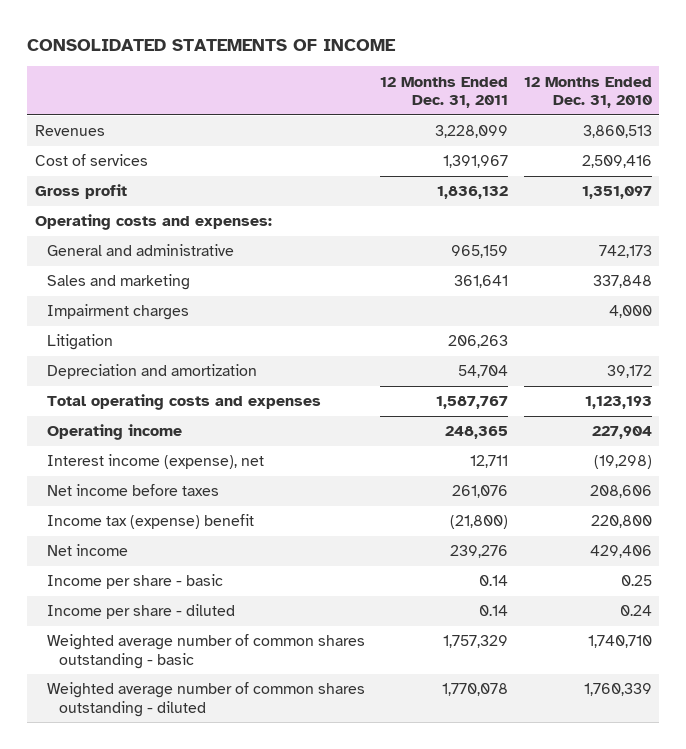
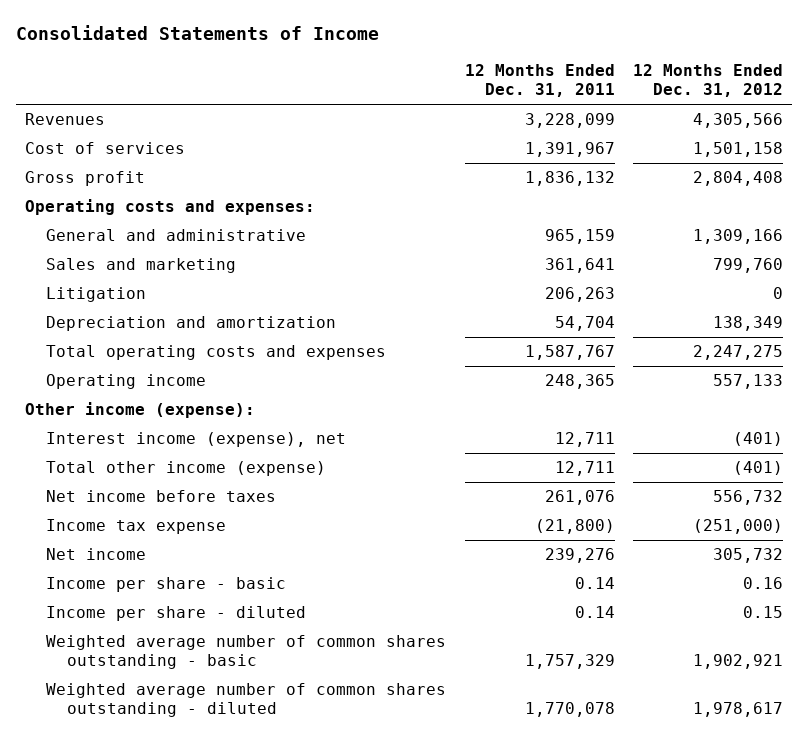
- CONSOLIDATED STATEMENTS OF INCOME
+ Consolidated Statements of Income
- | 12 Months Ended Dec. 31, 2011 | 12 Months Ended Dec. 31, 2010
+ | 12 Months Ended Dec. 31, 2011 | 12 Months Ended Dec. 31, 2012
- Impairment charges | | 4,000
+ Other income (expense):
+ Total other income (expense) | 12,711 | (401)
- Income tax (expense) benefit | (21,800) | 220,800
+ Income tax expense | (21,800) | (251,000)

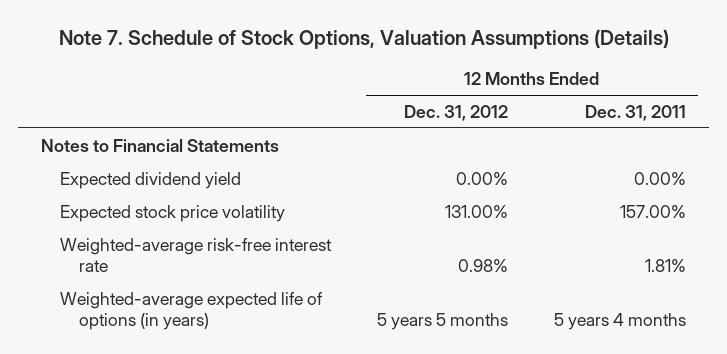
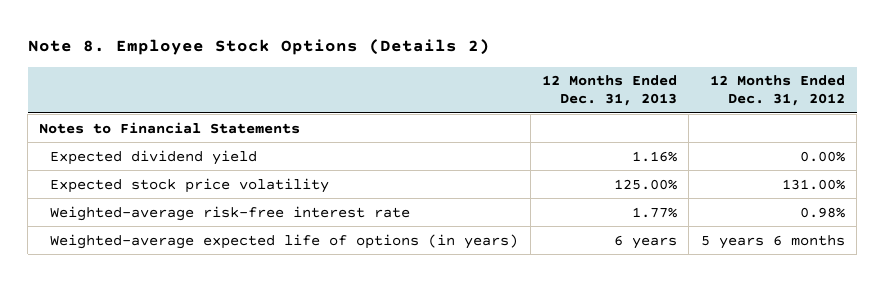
- Note 7. Schedule of Stock Options, Valuation Assumptions (Details)
+ Note 8. Employee Stock Options (Details 2)
- | 12 Months Ended Dec. 31, 2012 | 12 Months Ended Dec. 31, 2011
+ | 12 Months Ended Dec. 31, 2013 | 12 Months Ended Dec. 31, 2012
- Weighted-average expected life of options (in years) | 5 years 5 months | 5 years 4 months
+ Weighted-average expected life of options (in years) | 6 years | 5 years 6 months

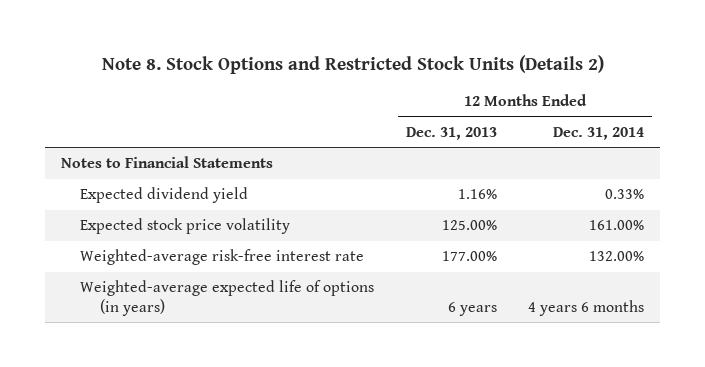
- Note 8. Employee Stock Options (Details 2)
+ Note 8. Stock Options and Restricted Stock Units (Details 2)
- | 12 Months Ended Dec. 31, 2013 | 12 Months Ended Dec. 31, 2012
+ | 12 Months Ended Dec. 31, 2013 | 12 Months Ended Dec. 31, 2014
- Weighted-average risk-free interest rate | 1.77% | 0.98%
+ Weighted-average risk-free interest rate | 177.00% | 132.00%

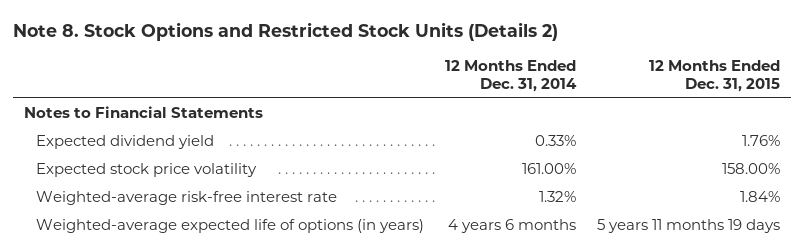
- | 12 Months Ended Dec. 31, 2013 | 12 Months Ended Dec. 31, 2014
+ | 12 Months Ended Dec. 31, 2014 | 12 Months Ended Dec. 31, 2015
- Weighted-average risk-free interest rate | 177.00% | 132.00%
+ Weighted-average risk-free interest rate | 1.32% | 1.84%

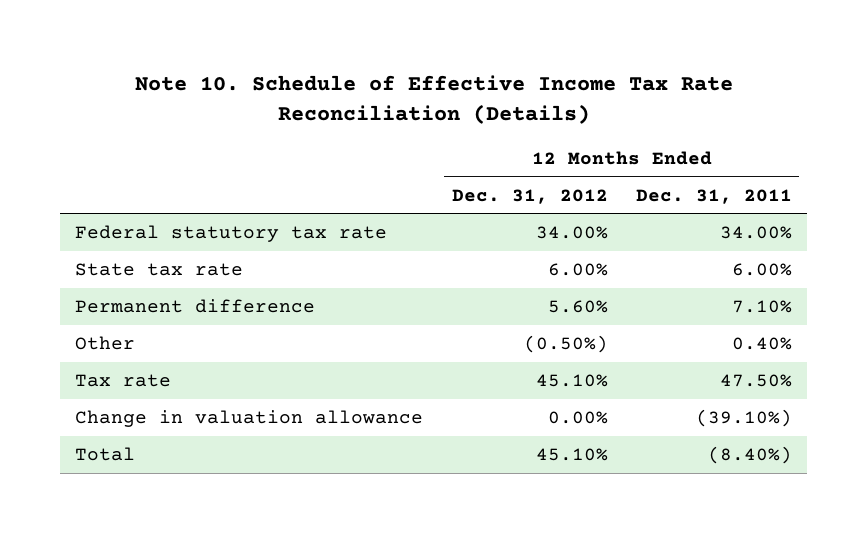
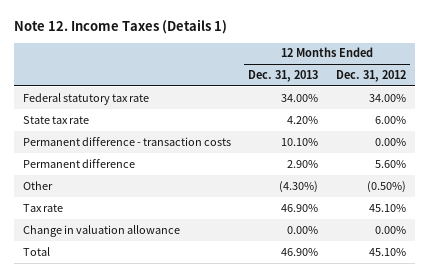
- Note 10. Schedule of Effective Income Tax Rate Reconciliation (Details)
+ Note 12. Income Taxes (Details 1)
- | 12 Months Ended Dec. 31, 2012 | 12 Months Ended Dec. 31, 2011
+ | 12 Months Ended Dec. 31, 2013 | 12 Months Ended Dec. 31, 2012
+ Permanent difference - transaction costs | 10.10% | 0.00%

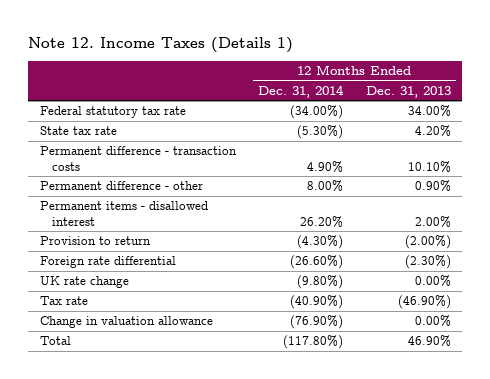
- | 12 Months Ended Dec. 31, 2013 | 12 Months Ended Dec. 31, 2012
+ | 12 Months Ended Dec. 31, 2014 | 12 Months Ended Dec. 31, 2013
- Permanent difference | 2.90% | 5.60%
- Other | (4.30%) | (0.50%)
- Tax rate | 46.90% | 45.10%
+ Permanent difference - other | 8.00% | 0.90%
+ Permanent items - disallowed interest | 26.20% | 2.00%
+ Provision to return | (4.30%) | (2.00%)
+ Foreign rate differential | (26.60%) | (2.30%)
+ UK rate change | (9.80%) | 0.00%
+ Tax rate | (40.90%) | (46.90%)

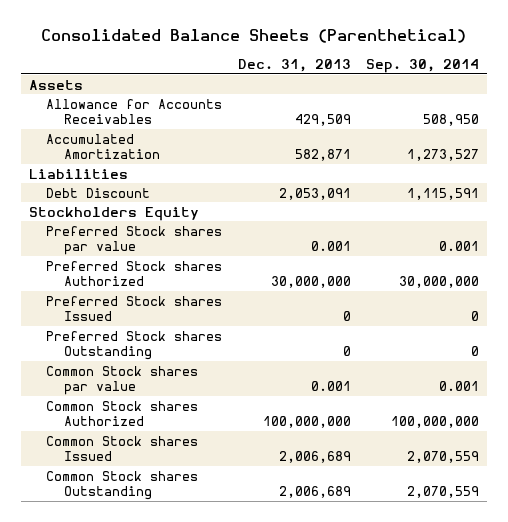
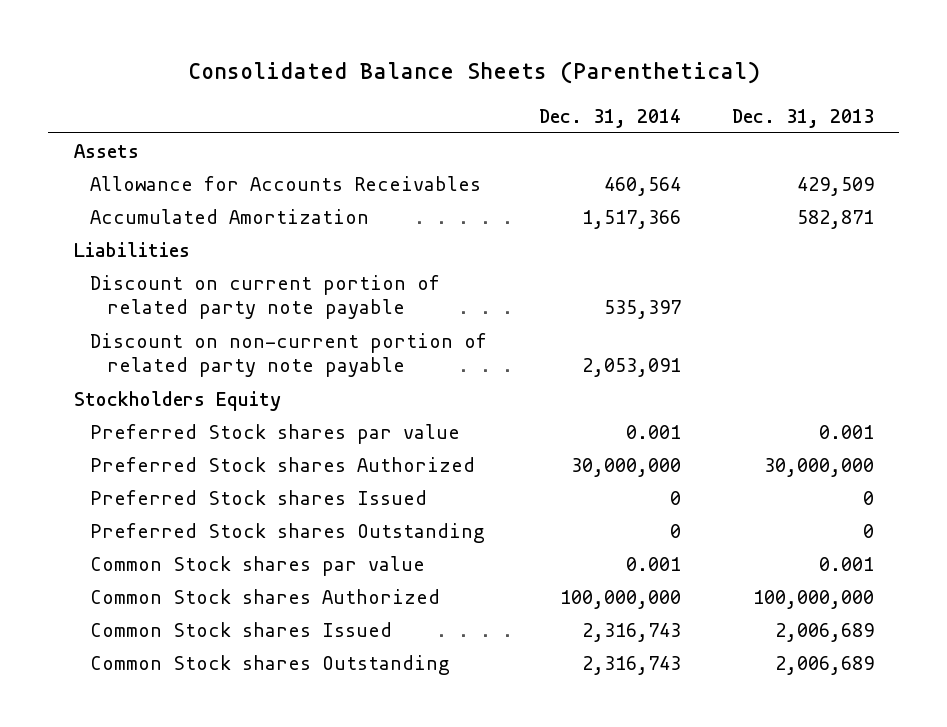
- | Dec. 31, 2013 | Sep. 30, 2014
+ | Dec. 31, 2014 | Dec. 31, 2013
- Debt Discount | 2,053,091 | 1,115,591
+ Discount on current portion of related party note payable | 535,397 |
+ Discount on non-current portion of related party note payable | 2,053,091 |

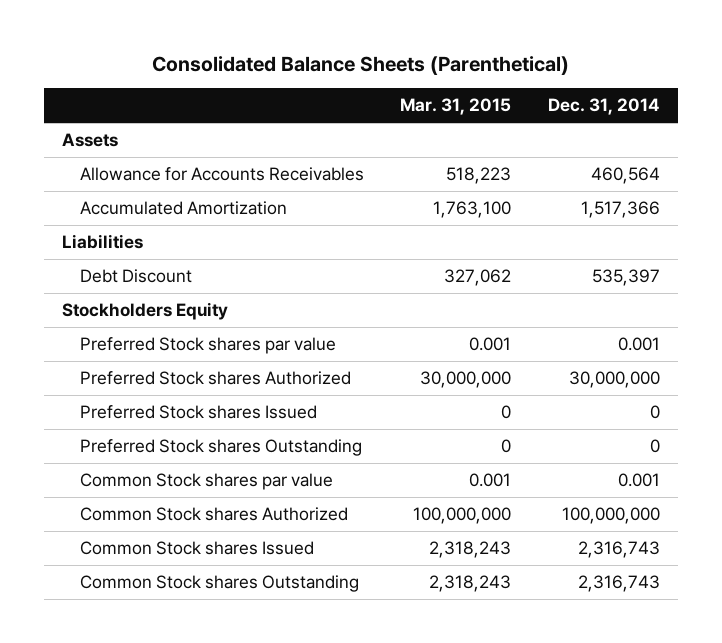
- | Dec. 31, 2014 | Dec. 31, 2013
+ | Mar. 31, 2015 | Dec. 31, 2014
- Discount on current portion of related party note payable | 535,397 |
- Discount on non-current portion of related party note payable | 2,053,091 |
+ Debt Discount | 327,062 | 535,397

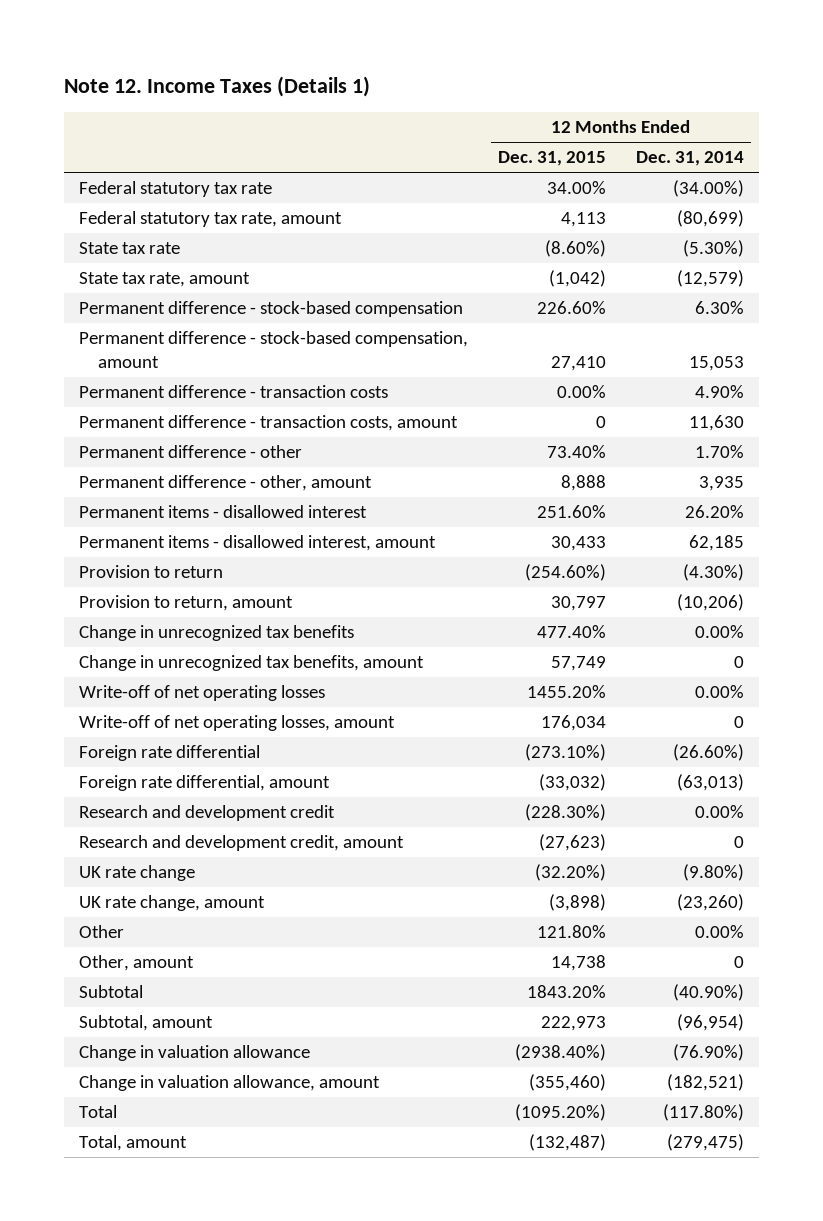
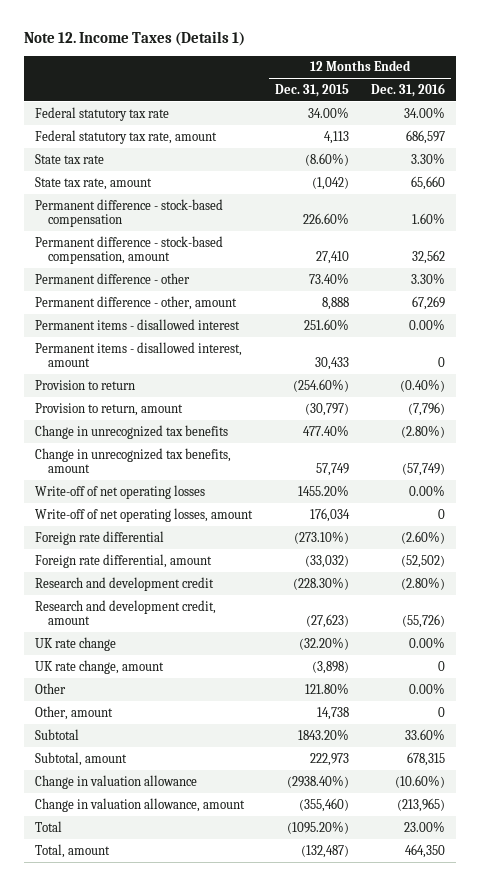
- | 12 Months Ended Dec. 31, 2015 | 12 Months Ended Dec. 31, 2014
+ | 12 Months Ended Dec. 31, 2015 | 12 Months Ended Dec. 31, 2016
- Permanent difference - transaction costs | 0.00% | 4.90%
- Permanent difference - transaction costs, amount | 0 | 11,630
- Provision to return, amount | 30,797 | (10,206)
+ Provision to return, amount | (30,797) | (7,796)

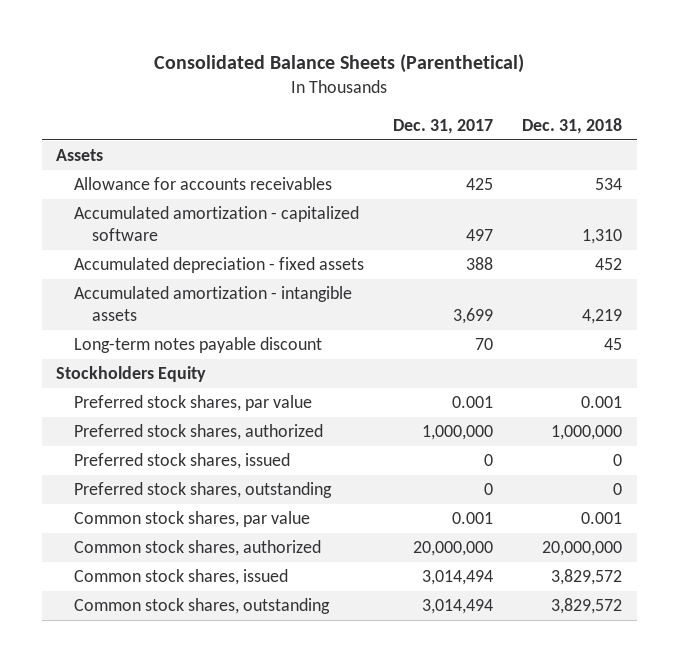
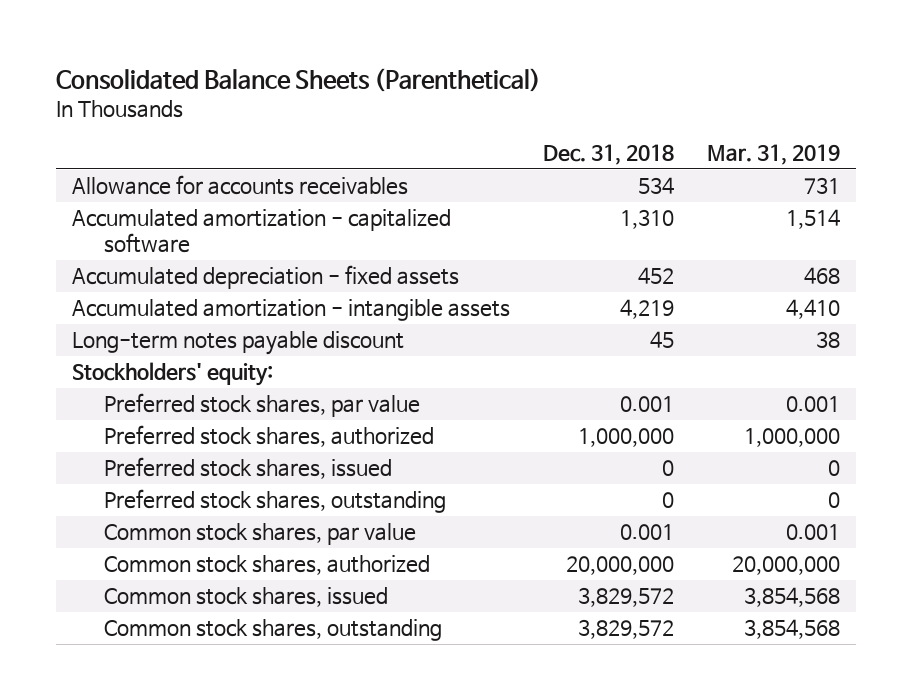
- | Dec. 31, 2017 | Dec. 31, 2018
+ | Dec. 31, 2018 | Mar. 31, 2019
- Assets
- Stockholders Equity
+ Stockholders' equity:

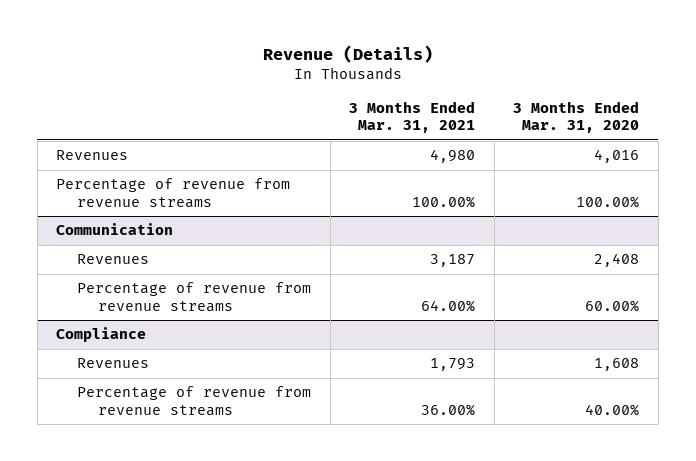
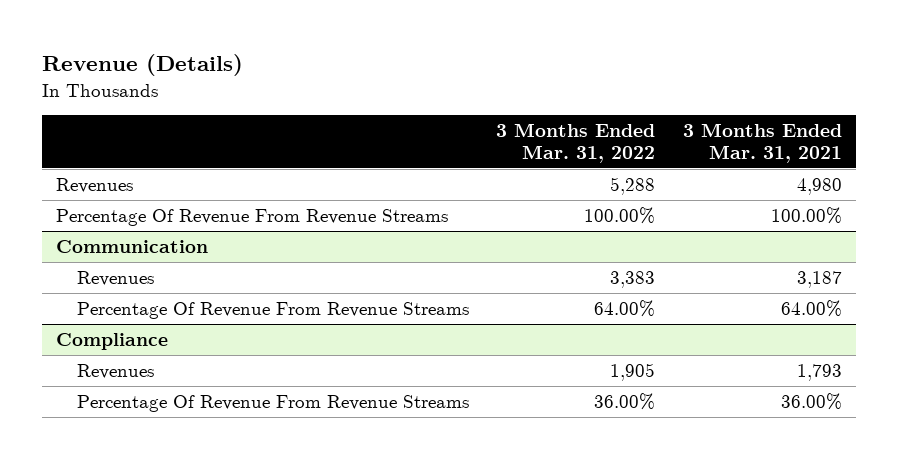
- | 3 Months Ended Mar. 31, 2021 | 3 Months Ended Mar. 31, 2020
+ | 3 Months Ended Mar. 31, 2022 | 3 Months Ended Mar. 31, 2021
- Percentage of revenue from revenue streams | 100.00% | 100.00%
+ Percentage Of Revenue From Revenue Streams | 100.00% | 100.00%
@ Communication
- Percentage of revenue from revenue streams | 64.00% | 60.00%
+ Percentage Of Revenue From Revenue Streams | 64.00% | 64.00%
@ Compliance
- Percentage of revenue from revenue streams | 36.00% | 40.00%
+ Percentage Of Revenue From Revenue Streams | 36.00% | 36.00%

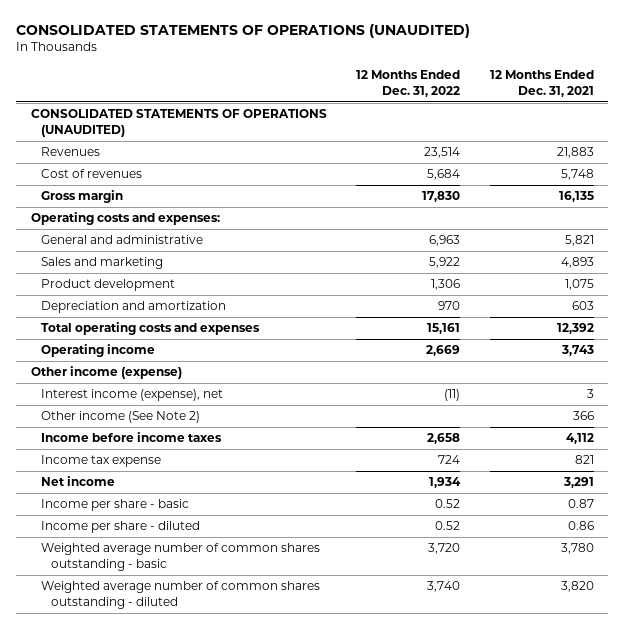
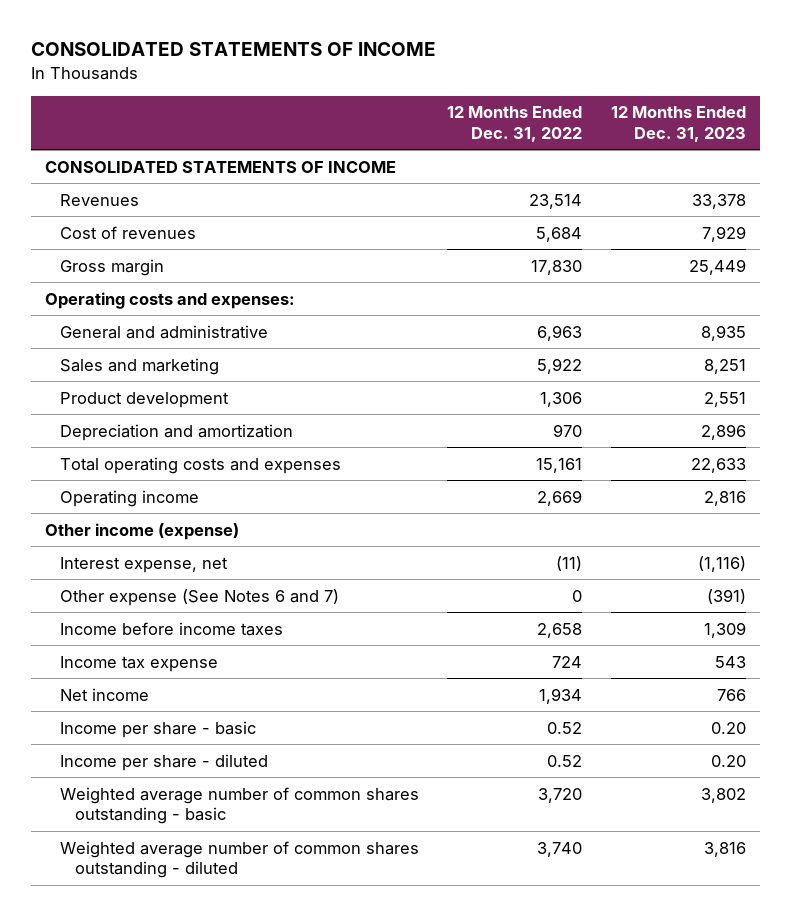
- CONSOLIDATED STATEMENTS OF OPERATIONS (UNAUDITED)
+ CONSOLIDATED STATEMENTS OF INCOME
- | 12 Months Ended Dec. 31, 2022 | 12 Months Ended Dec. 31, 2021
+ | 12 Months Ended Dec. 31, 2022 | 12 Months Ended Dec. 31, 2023
- CONSOLIDATED STATEMENTS OF OPERATIONS (UNAUDITED)
+ CONSOLIDATED STATEMENTS OF INCOME
- Interest income (expense), net | (11) | 3
- Other income (See Note 2) | | 366
+ Interest expense, net | (11) | (1,116)
+ Other expense (See Notes 6 and 7) | 0 | (391)

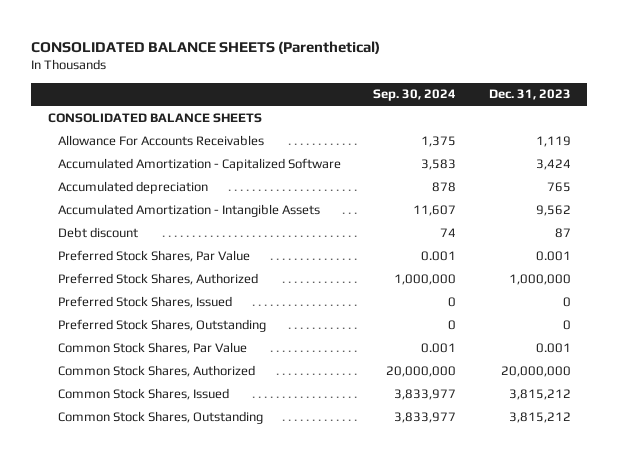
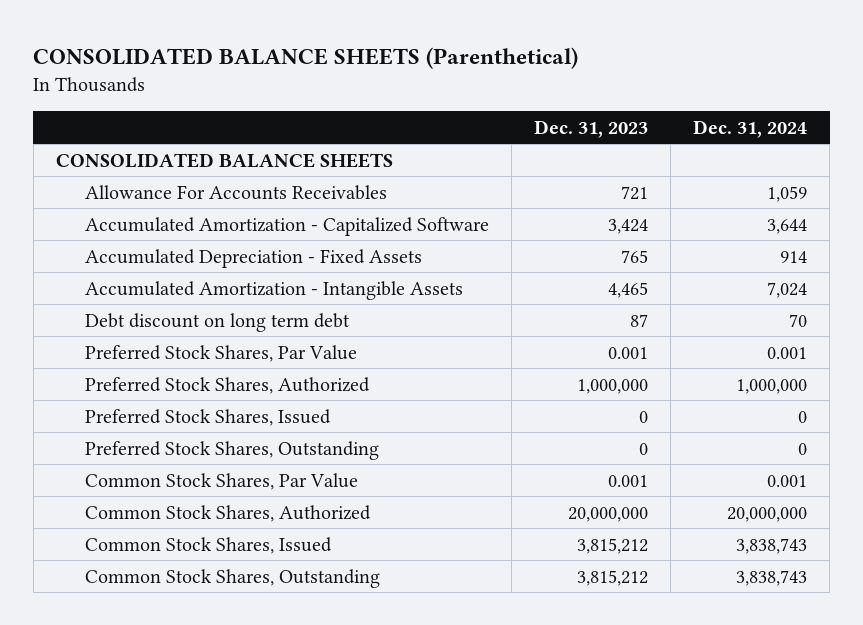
- | Sep. 30, 2024 | Dec. 31, 2023
+ | Dec. 31, 2023 | Dec. 31, 2024
- Allowance For Accounts Receivables | 1,375 | 1,119
+ Allowance For Accounts Receivables | 721 | 1,059
- Accumulated depreciation | 878 | 765
- Accumulated Amortization - Intangible Assets | 11,607 | 9,562
- Debt discount | 74 | 87
+ Accumulated Depreciation - Fixed Assets | 765 | 914
+ Accumulated Amortization - Intangible Assets | 4,465 | 7,024
+ Debt discount on long term debt | 87 | 70

